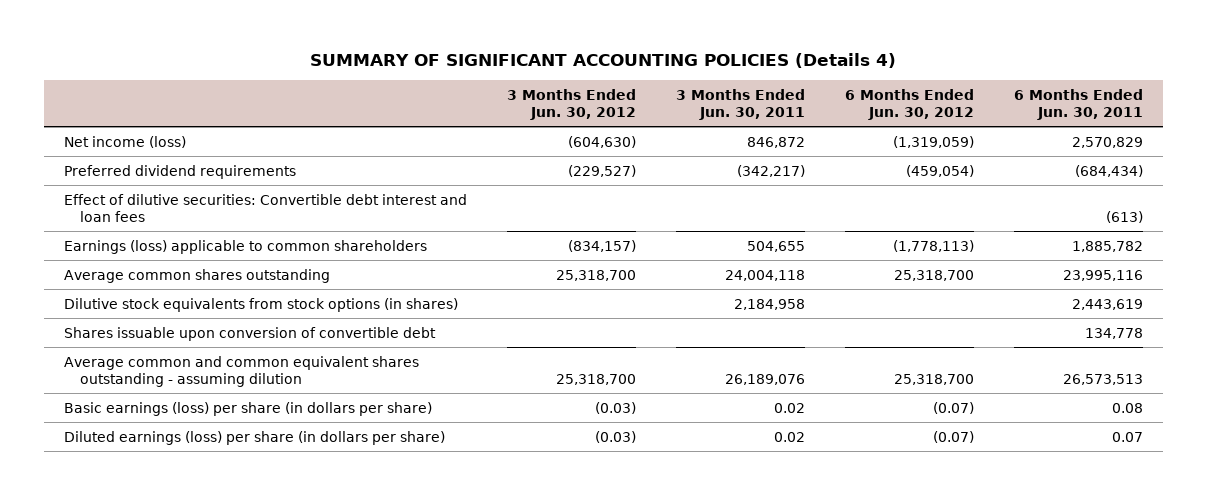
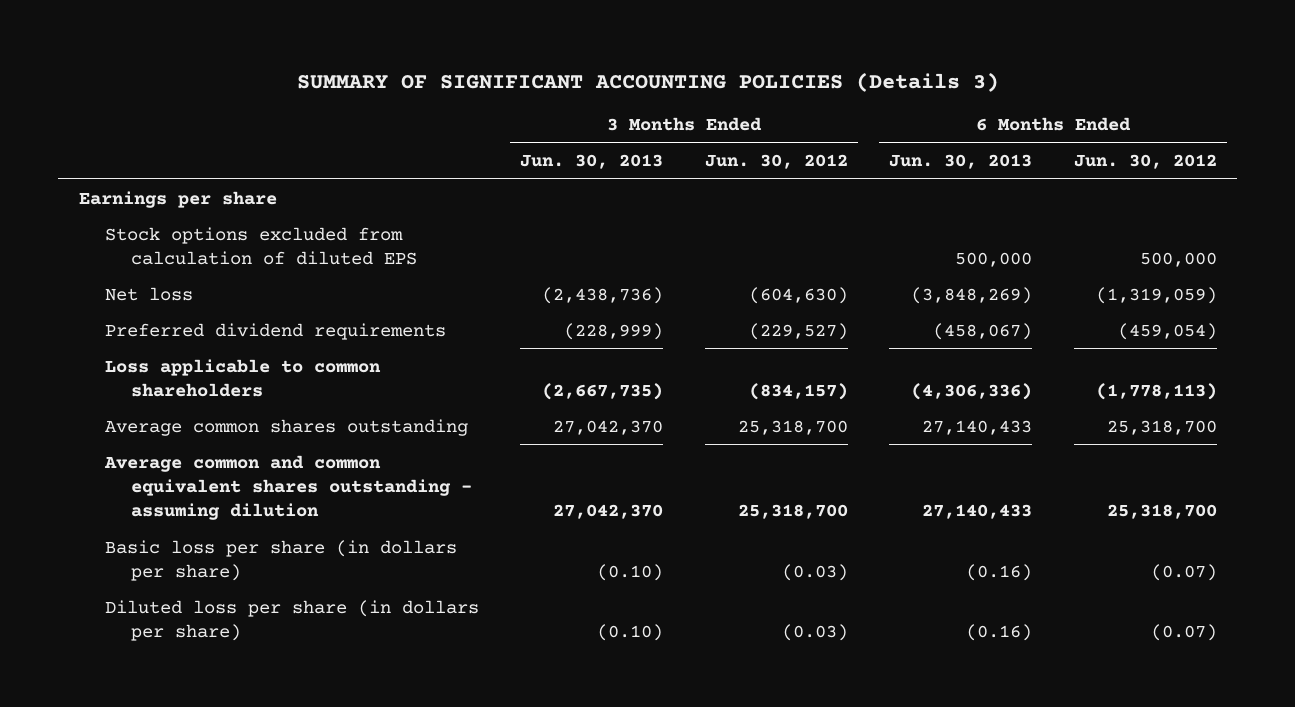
- SUMMARY OF SIGNIFICANT ACCOUNTING POLICIES (Details 4)
+ SUMMARY OF SIGNIFICANT ACCOUNTING POLICIES (Details 3)
- | 3 Months Ended Jun. 30, 2012 | 3 Months Ended Jun. 30, 2011 | 6 Months Ended Jun. 30, 2012 | 6 Months Ended Jun. 30, 2011
+ | 3 Months Ended Jun. 30, 2013 | 3 Months Ended Jun. 30, 2012 | 6 Months Ended Jun. 30, 2013 | 6 Months Ended Jun. 30, 2012
- Net income (loss) | (604,630) | 846,872 | (1,319,059) | 2,570,829
+ Earnings per share
+ Stock options excluded from calculation of diluted EPS | | | 500,000 | 500,000
+ Net loss | (2,438,736) | (604,630) | (3,848,269) | (1,319,059)
- Effect of dilutive securities: Convertible debt interest and loan fees | | | | (613)
- Earnings (loss) applicable to common shareholders | (834,157) | 504,655 | (1,778,113) | 1,885,782
+ Loss applicable to common shareholders | (2,667,735) | (834,157) | (4,306,336) | (1,778,113)
- Dilutive stock equivalents from stock options (in shares) | | 2,184,958 | | 2,443,619
- Shares issuable upon conversion of convertible debt | | | | 134,778
- Basic earnings (loss) per share (in dollars per share) | (0.03) | 0.02 | (0.07) | 0.08
- Diluted earnings (loss) per share (in dollars per share) | (0.03) | 0.02 | (0.07) | 0.07
+ Basic loss per share (in dollars per share) | (0.10) | (0.03) | (0.16) | (0.07)
+ Diluted loss per share (in dollars per share) | (0.10) | (0.03) | (0.16) | (0.07)

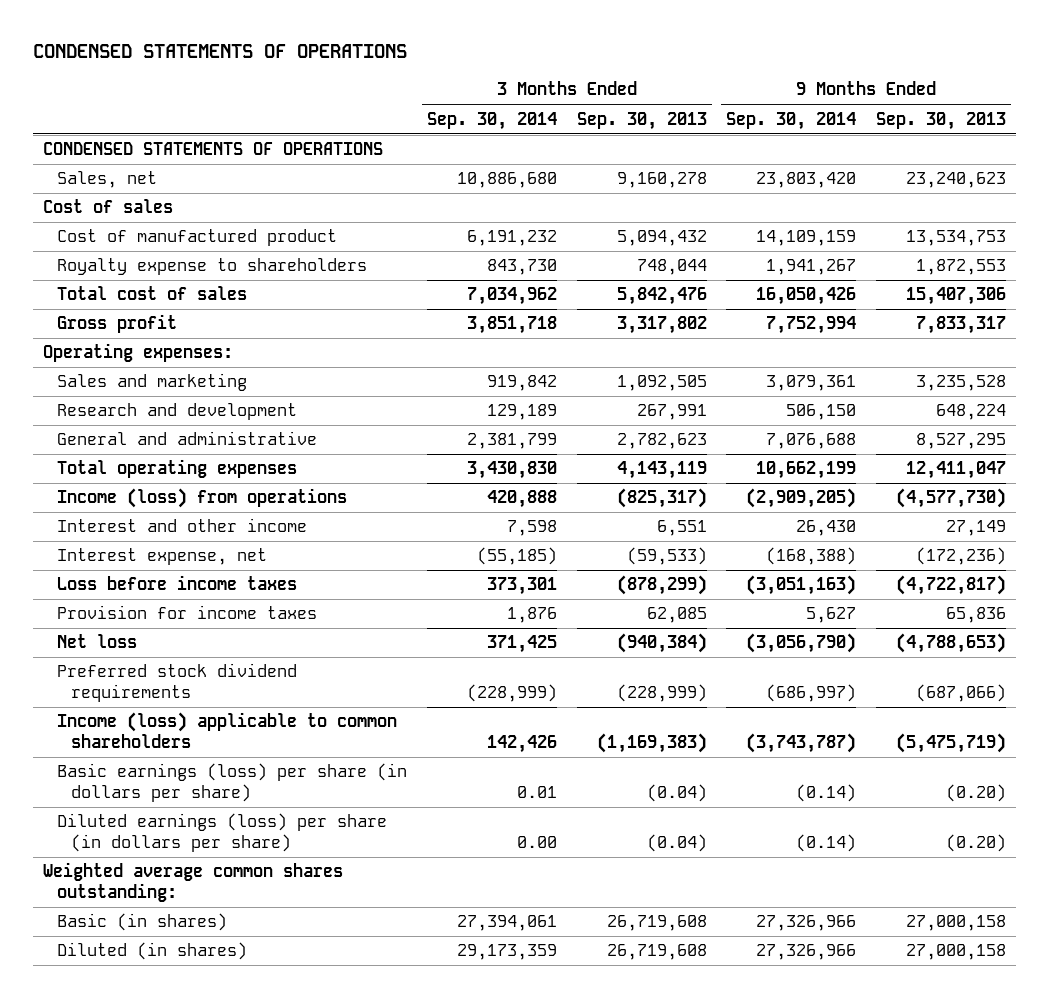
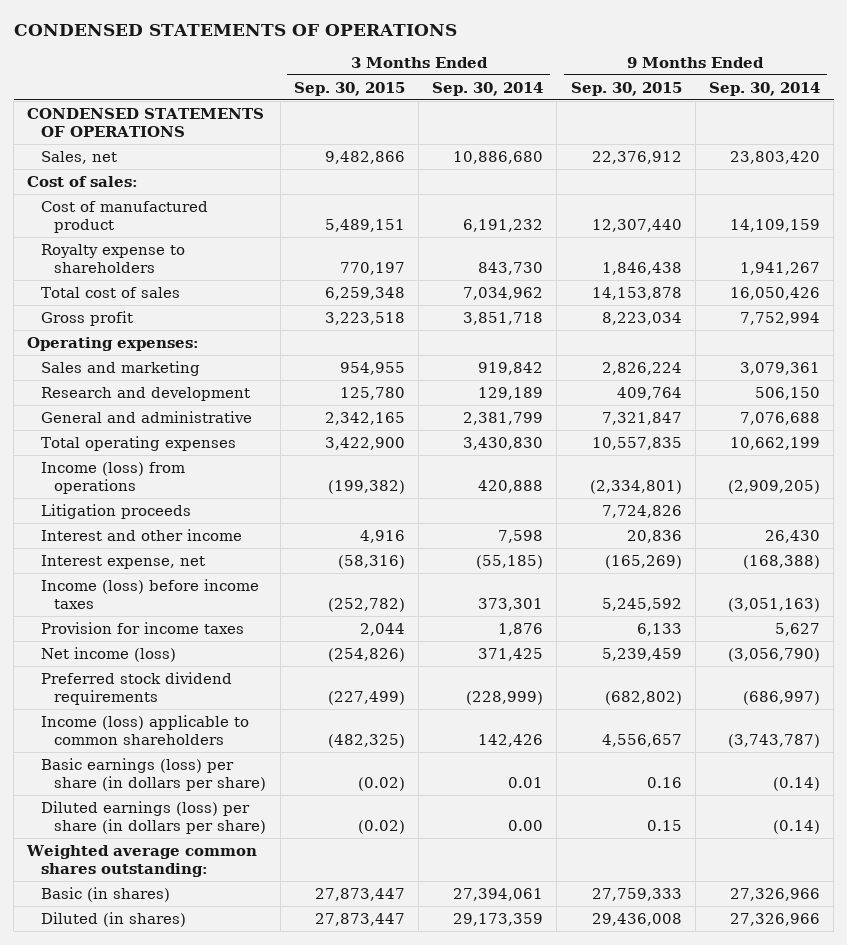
- | 3 Months Ended Sep. 30, 2014 | 3 Months Ended Sep. 30, 2013 | 9 Months Ended Sep. 30, 2014 | 9 Months Ended Sep. 30, 2013
+ | 3 Months Ended Sep. 30, 2015 | 3 Months Ended Sep. 30, 2014 | 9 Months Ended Sep. 30, 2015 | 9 Months Ended Sep. 30, 2014
- Cost of sales
+ Cost of sales:
+ Litigation proceeds | | | 7,724,826 |
- Loss before income taxes | 373,301 | (878,299) | (3,051,163) | (4,722,817)
+ Income (loss) before income taxes | (252,782) | 373,301 | 5,245,592 | (3,051,163)
- Net loss | 371,425 | (940,384) | (3,056,790) | (4,788,653)
+ Net income (loss) | (254,826) | 371,425 | 5,239,459 | (3,056,790)

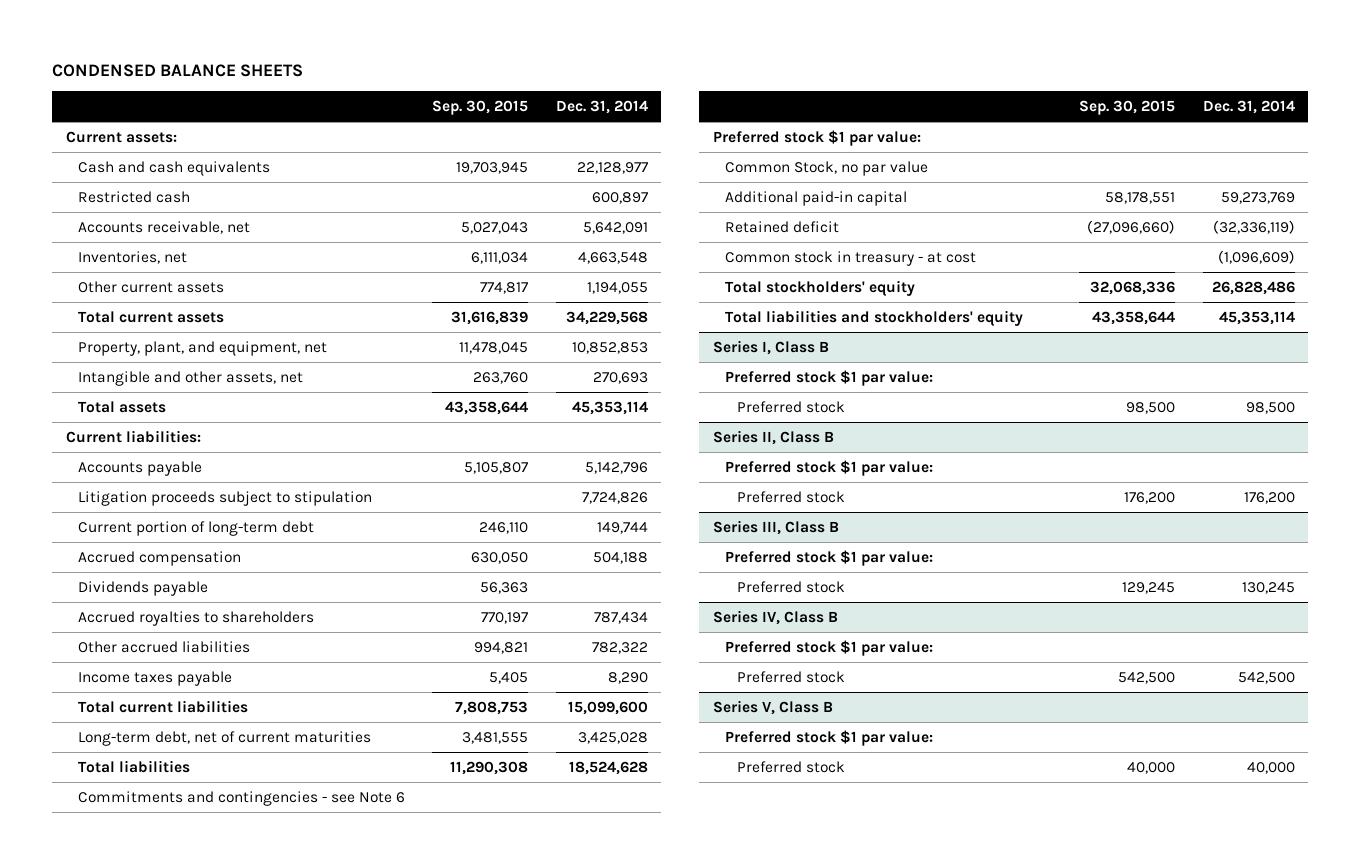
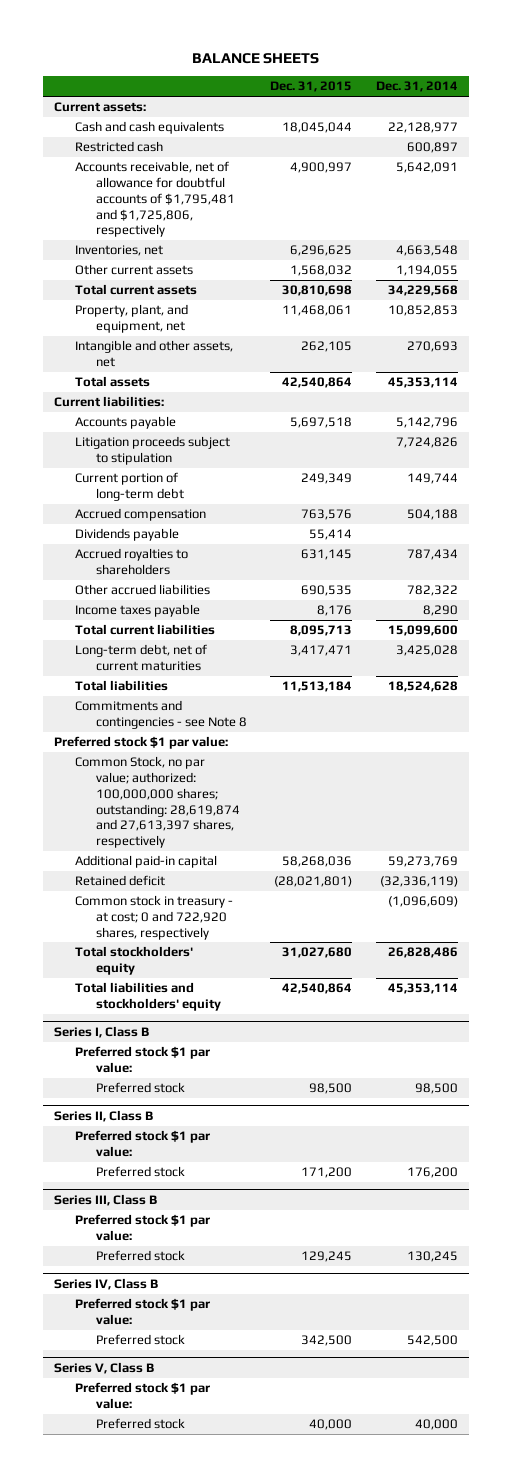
- CONDENSED BALANCE SHEETS
+ BALANCE SHEETS
- | Sep. 30, 2015 | Dec. 31, 2014
+ | Dec. 31, 2015 | Dec. 31, 2014
- Accounts receivable, net | 5,027,043 | 5,642,091
+ Accounts receivable, net of allowance for doubtful accounts of $1,795,481 and $1,725,806, respectively | 4,900,997 | 5,642,091
- Commitments and contingencies - see Note 6
+ Commitments and contingencies - see Note 8
- Common Stock, no par value
+ Common Stock, no par value; authorized: 100,000,000 shares; outstanding: 28,619,874 and 27,613,397 shares, respectively
- Common stock in treasury - at cost | | (1,096,609)
+ Common stock in treasury - at cost; 0 and 722,920 shares, respectively | | (1,096,609)

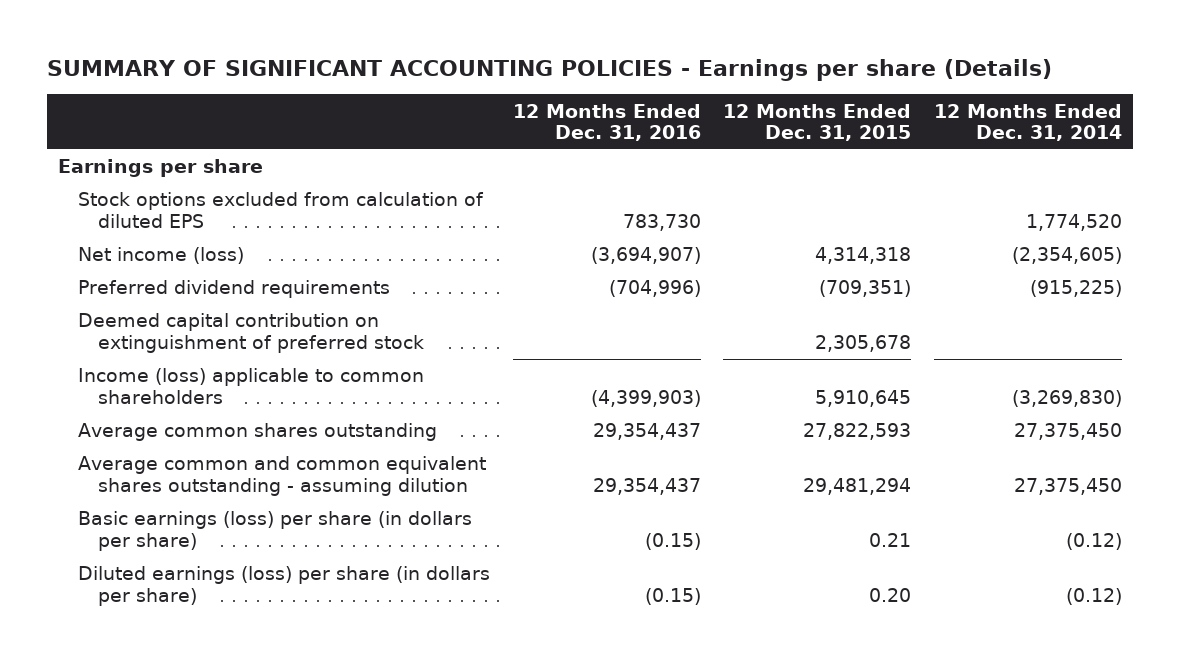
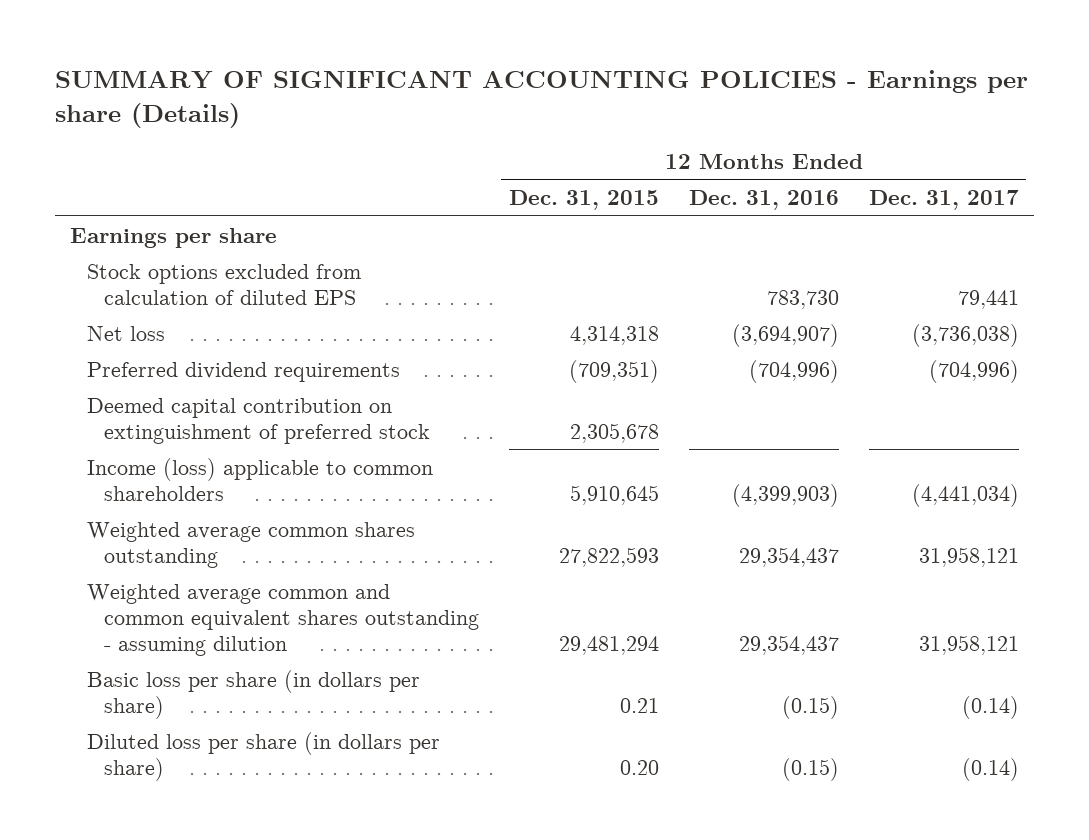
- | 12 Months Ended Dec. 31, 2016 | 12 Months Ended Dec. 31, 2015 | 12 Months Ended Dec. 31, 2014
+ | 12 Months Ended Dec. 31, 2015 | 12 Months Ended Dec. 31, 2016 | 12 Months Ended Dec. 31, 2017
- Net income (loss) | (3,694,907) | 4,314,318 | (2,354,605)
+ Net loss | 4,314,318 | (3,694,907) | (3,736,038)
- Average common shares outstanding | 29,354,437 | 27,822,593 | 27,375,450
- Average common and common equivalent shares outstanding - assuming dilution | 29,354,437 | 29,481,294 | 27,375,450
- Basic earnings (loss) per share (in dollars per share) | (0.15) | 0.21 | (0.12)
- Diluted earnings (loss) per share (in dollars per share) | (0.15) | 0.20 | (0.12)
+ Weighted average common shares outstanding | 27,822,593 | 29,354,437 | 31,958,121
+ Weighted average common and common equivalent shares outstanding - assuming dilution | 29,481,294 | 29,354,437 | 31,958,121
+ Basic loss per share (in dollars per share) | 0.21 | (0.15) | (0.14)
+ Diluted loss per share (in dollars per share) | 0.20 | (0.15) | (0.14)

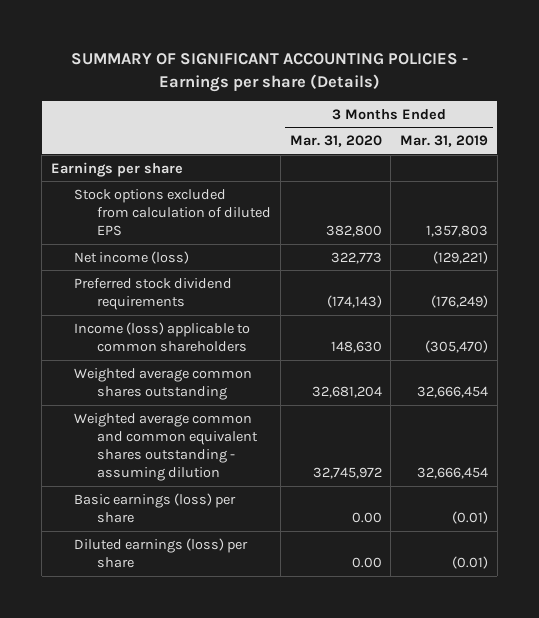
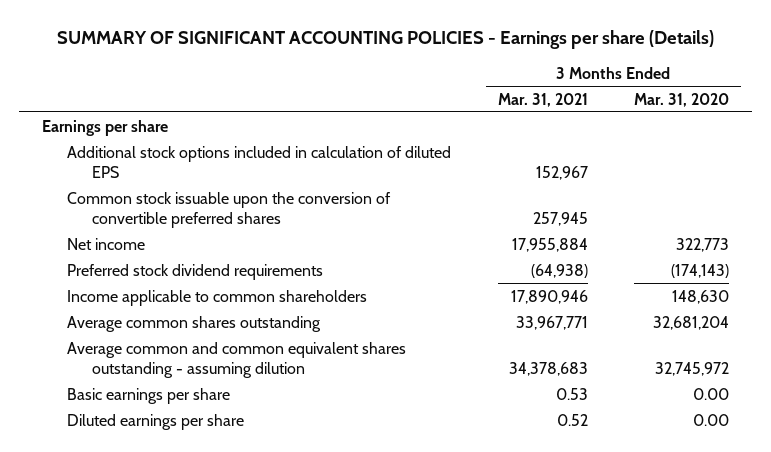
- | 3 Months Ended Mar. 31, 2020 | 3 Months Ended Mar. 31, 2019
+ | 3 Months Ended Mar. 31, 2021 | 3 Months Ended Mar. 31, 2020
- Stock options excluded from calculation of diluted EPS | 382,800 | 1,357,803
- Net income (loss) | 322,773 | (129,221)
+ Additional stock options included in calculation of diluted EPS | 152,967 |
+ Common stock issuable upon the conversion of convertible preferred shares | 257,945 |
+ Net income | 17,955,884 | 322,773
- Income (loss) applicable to common shareholders | 148,630 | (305,470)
- Weighted average common shares outstanding | 32,681,204 | 32,666,454
- Weighted average common and common equivalent shares outstanding - assuming dilution | 32,745,972 | 32,666,454
- Basic earnings (loss) per share | 0.00 | (0.01)
- Diluted earnings (loss) per share | 0.00 | (0.01)
+ Income applicable to common shareholders | 17,890,946 | 148,630
+ Average common shares outstanding | 33,967,771 | 32,681,204
+ Average common and common equivalent shares outstanding - assuming dilution | 34,378,683 | 32,745,972
+ Basic earnings per share | 0.53 | 0.00
+ Diluted earnings per share | 0.52 | 0.00

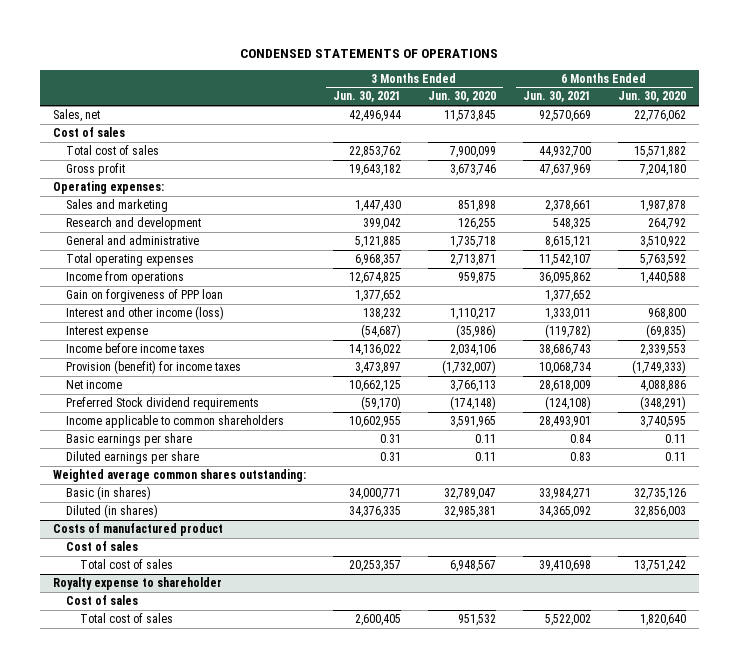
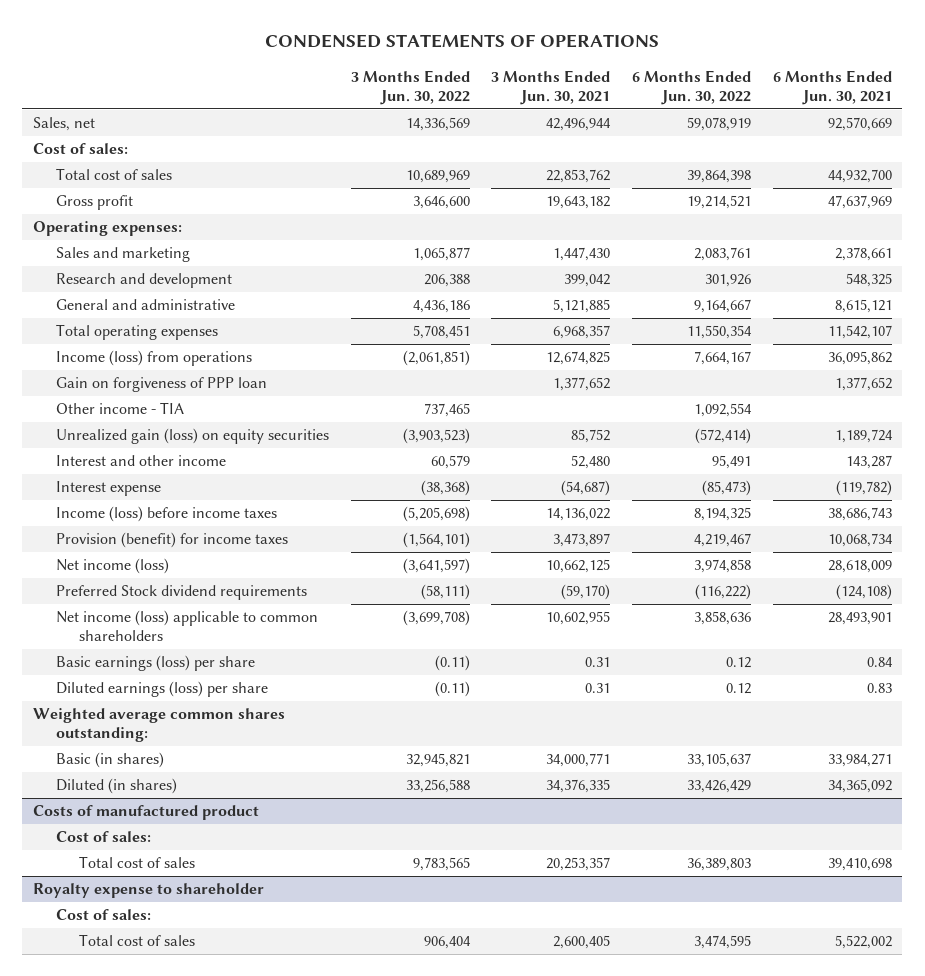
- | 3 Months Ended Jun. 30, 2021 | 3 Months Ended Jun. 30, 2020 | 6 Months Ended Jun. 30, 2021 | 6 Months Ended Jun. 30, 2020
+ | 3 Months Ended Jun. 30, 2022 | 3 Months Ended Jun. 30, 2021 | 6 Months Ended Jun. 30, 2022 | 6 Months Ended Jun. 30, 2021
- Cost of sales
+ Cost of sales:
- Income from operations | 12,674,825 | 959,875 | 36,095,862 | 1,440,588
+ Income (loss) from operations | (2,061,851) | 12,674,825 | 7,664,167 | 36,095,862
- Interest and other income (loss) | 138,232 | 1,110,217 | 1,333,011 | 968,800
+ Other income - TIA | 737,465 | | 1,092,554 |
+ Unrealized gain (loss) on equity securities | (3,903,523) | 85,752 | (572,414) | 1,189,724
+ Interest and other income | 60,579 | 52,480 | 95,491 | 143,287
- Income before income taxes | 14,136,022 | 2,034,106 | 38,686,743 | 2,339,553
+ Income (loss) before income taxes | (5,205,698) | 14,136,022 | 8,194,325 | 38,686,743
- Net income | 10,662,125 | 3,766,113 | 28,618,009 | 4,088,886
+ Net income (loss) | (3,641,597) | 10,662,125 | 3,974,858 | 28,618,009
- Income applicable to common shareholders | 10,602,955 | 3,591,965 | 28,493,901 | 3,740,595
- Basic earnings per share | 0.31 | 0.11 | 0.84 | 0.11
- Diluted earnings per share | 0.31 | 0.11 | 0.83 | 0.11
+ Net income (loss) applicable to common shareholders | (3,699,708) | 10,602,955 | 3,858,636 | 28,493,901
+ Basic earnings (loss) per share | (0.11) | 0.31 | 0.12 | 0.84
+ Diluted earnings (loss) per share | (0.11) | 0.31 | 0.12 | 0.83
@ Costs of manufactured product
- Cost of sales
+ Cost of sales:
@ Royalty expense to shareholder
- Cost of sales
+ Cost of sales:

